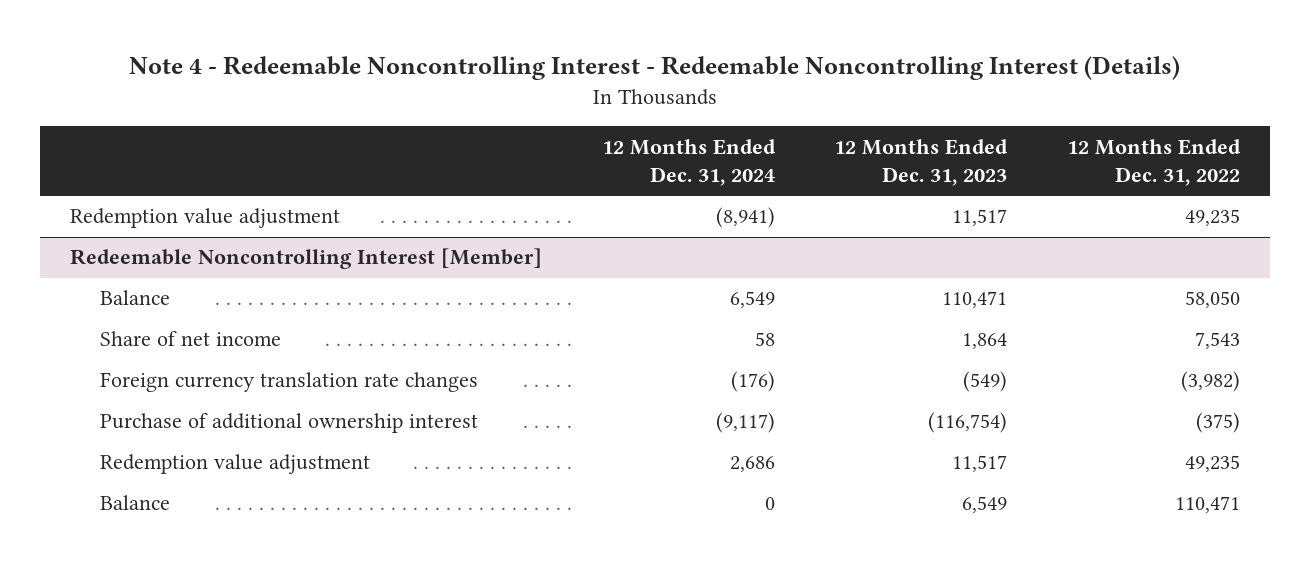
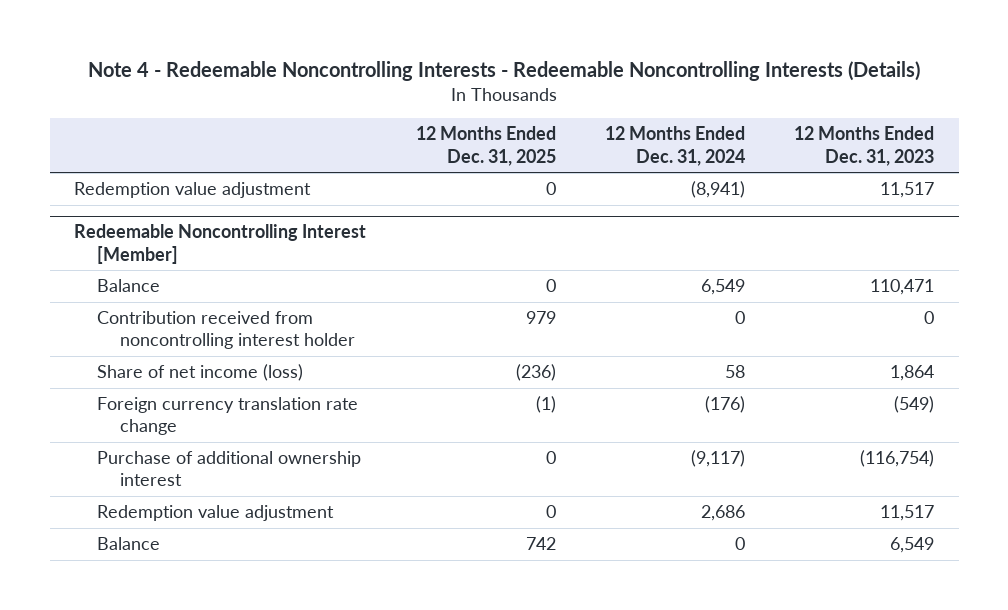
- Note 4 - Redeemable Noncontrolling Interest - Redeemable Noncontrolling Interest (Details)
+ Note 4 - Redeemable Noncontrolling Interests - Redeemable Noncontrolling Interests (Details)
- | 12 Months Ended Dec. 31, 2024 | 12 Months Ended Dec. 31, 2023 | 12 Months Ended Dec. 31, 2022
+ | 12 Months Ended Dec. 31, 2025 | 12 Months Ended Dec. 31, 2024 | 12 Months Ended Dec. 31, 2023
@ Redeemable Noncontrolling Interest [Member]
- Share of net income | 58 | 1,864 | 7,543
- Foreign currency translation rate changes | (176) | (549) | (3,982)
+ Contribution received from noncontrolling interest holder | 979 | 0 | 0
+ Share of net income (loss) | (236) | 58 | 1,864
+ Foreign currency translation rate change | (1) | (176) | (549)

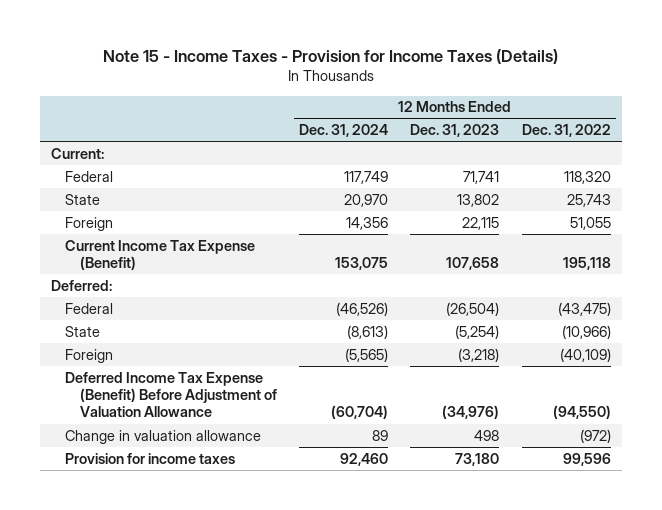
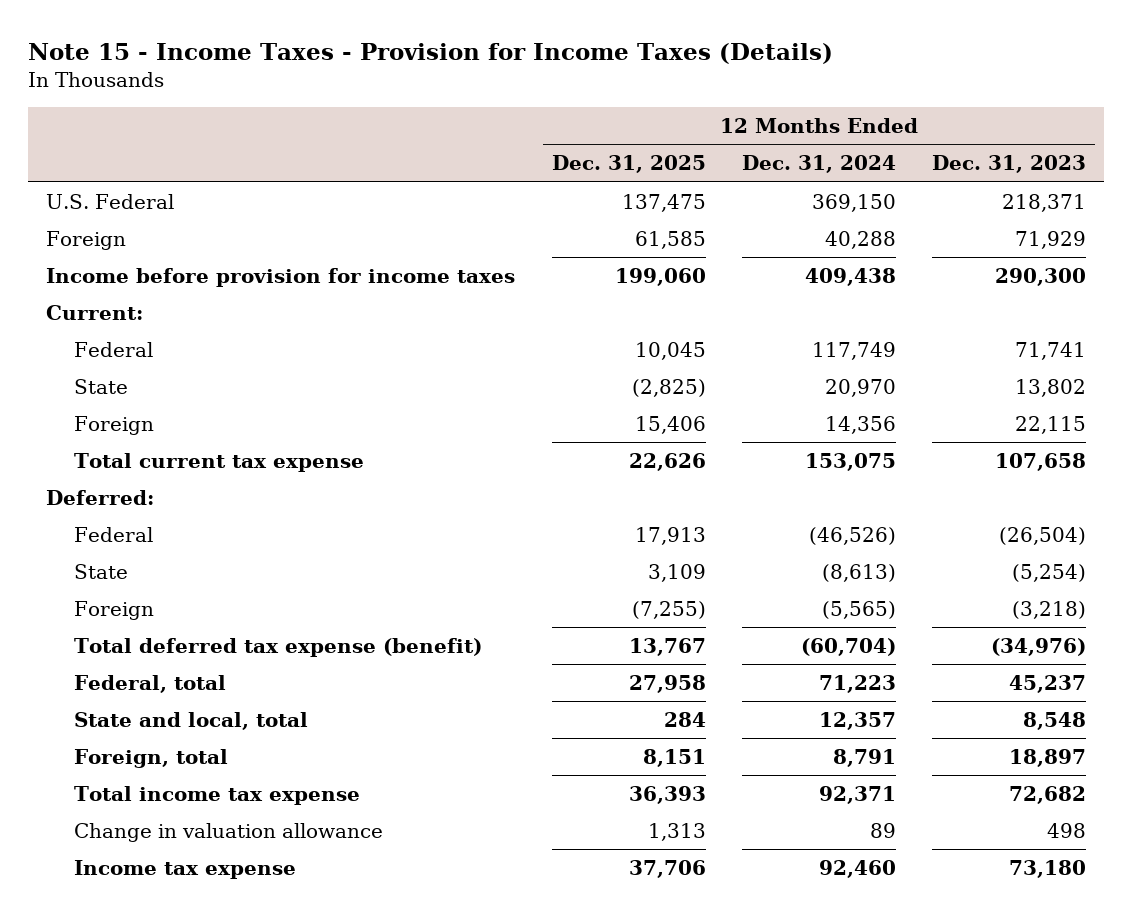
- | 12 Months Ended Dec. 31, 2024 | 12 Months Ended Dec. 31, 2023 | 12 Months Ended Dec. 31, 2022
+ | 12 Months Ended Dec. 31, 2025 | 12 Months Ended Dec. 31, 2024 | 12 Months Ended Dec. 31, 2023
+ U.S. Federal | 137,475 | 369,150 | 218,371
+ Foreign | 61,585 | 40,288 | 71,929
+ Income before provision for income taxes | 199,060 | 409,438 | 290,300
- Current Income Tax Expense (Benefit) | 153,075 | 107,658 | 195,118
+ Total current tax expense | 22,626 | 153,075 | 107,658
- Deferred Income Tax Expense (Benefit) Before Adjustment of Valuation Allowance | (60,704) | (34,976) | (94,550)
+ Total deferred tax expense (benefit) | 13,767 | (60,704) | (34,976)
+ Federal, total | 27,958 | 71,223 | 45,237
+ State and local, total | 284 | 12,357 | 8,548
+ Foreign, total | 8,151 | 8,791 | 18,897
+ Total income tax expense | 36,393 | 92,371 | 72,682
- Provision for income taxes | 92,460 | 73,180 | 99,596
+ Income tax expense | 37,706 | 92,460 | 73,180

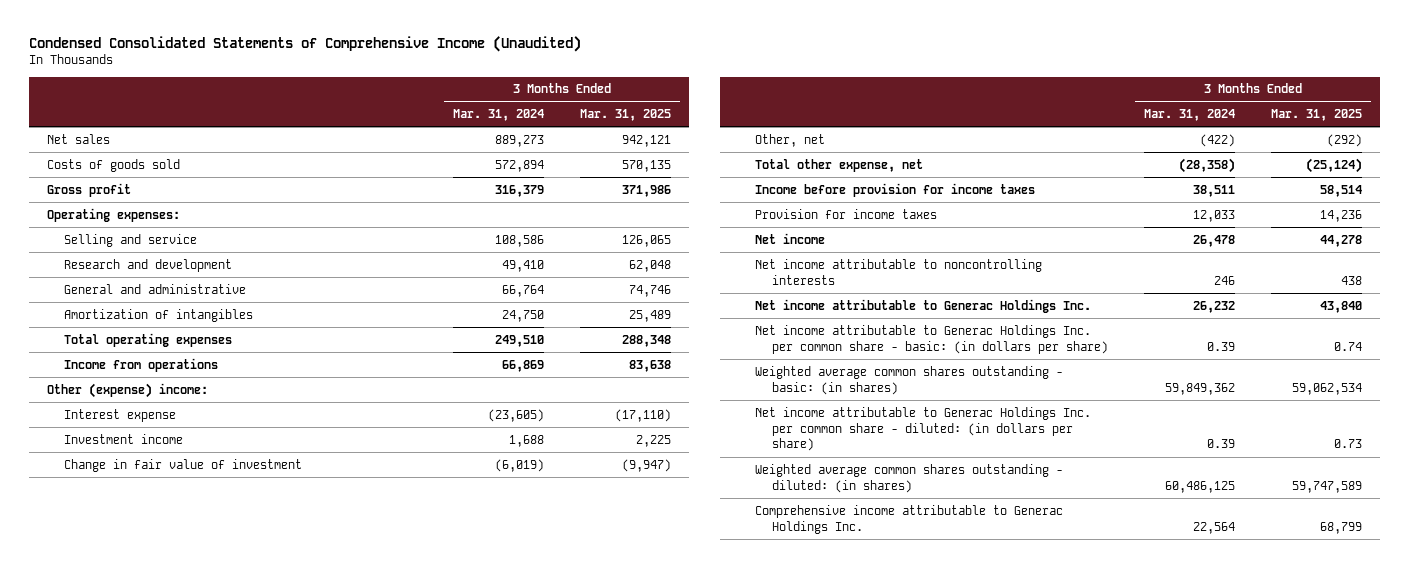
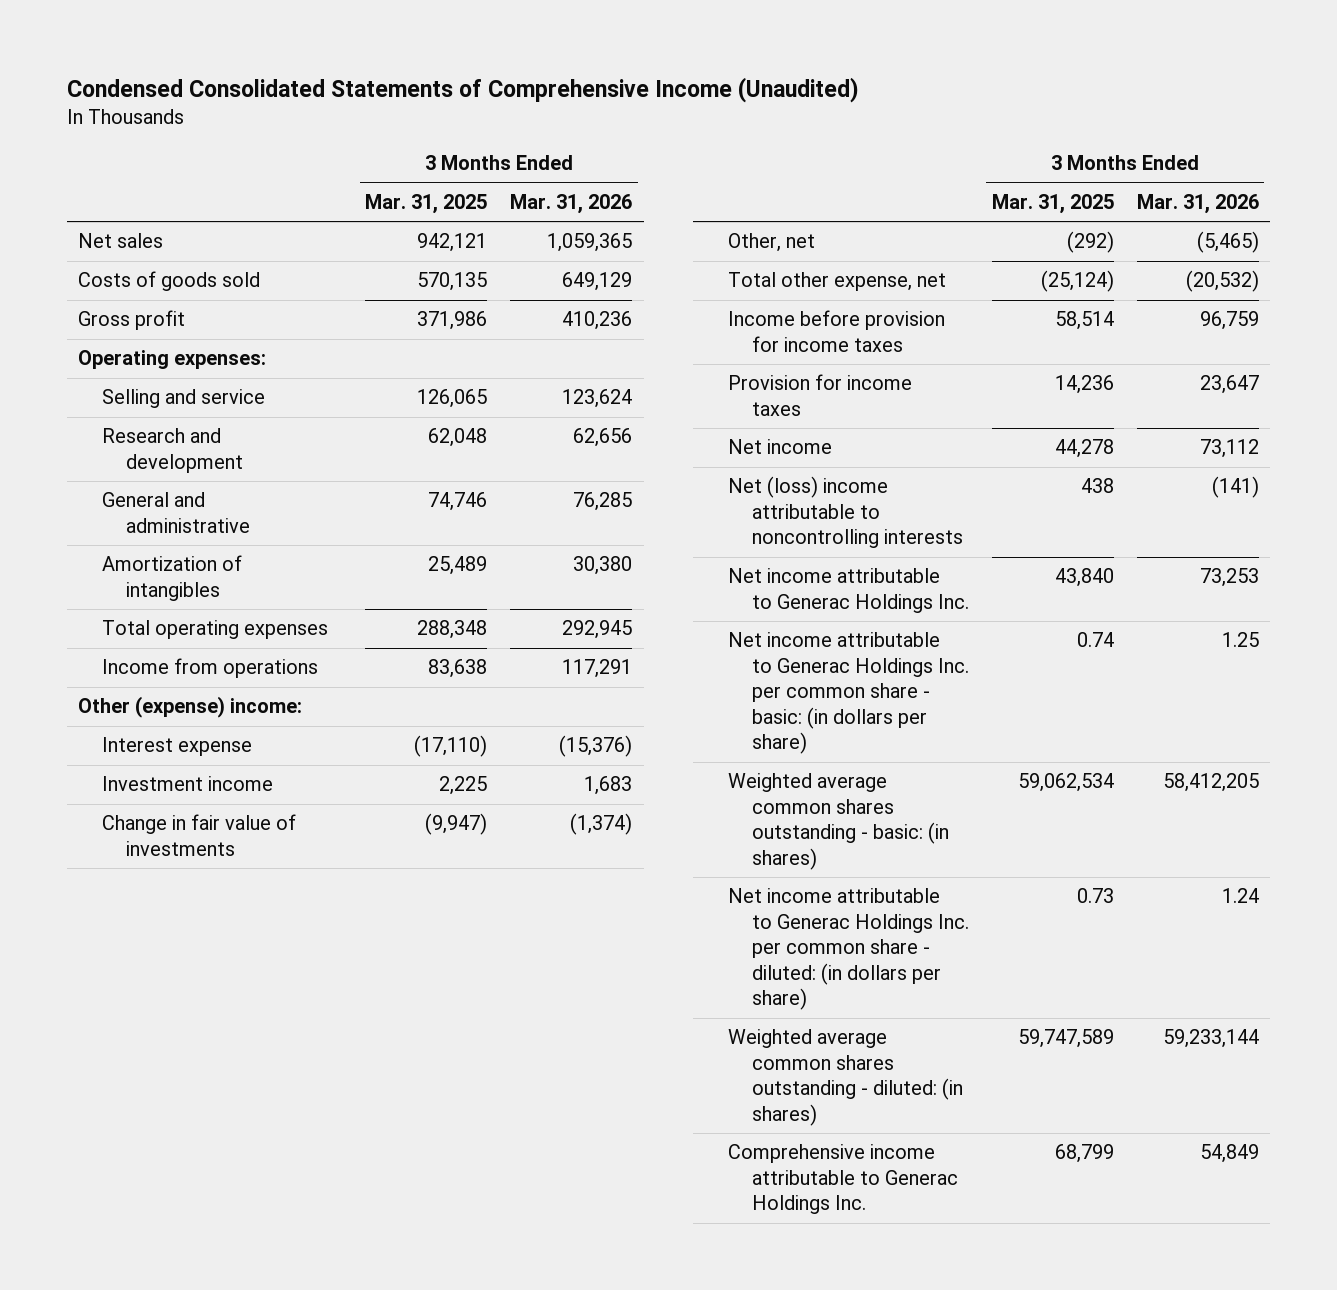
- | 3 Months Ended Mar. 31, 2024 | 3 Months Ended Mar. 31, 2025
+ | 3 Months Ended Mar. 31, 2025 | 3 Months Ended Mar. 31, 2026
- Change in fair value of investment | (6,019) | (9,947)
+ Change in fair value of investments | (9,947) | (1,374)
- Net income attributable to noncontrolling interests | 246 | 438
+ Net (loss) income attributable to noncontrolling interests | 438 | (141)

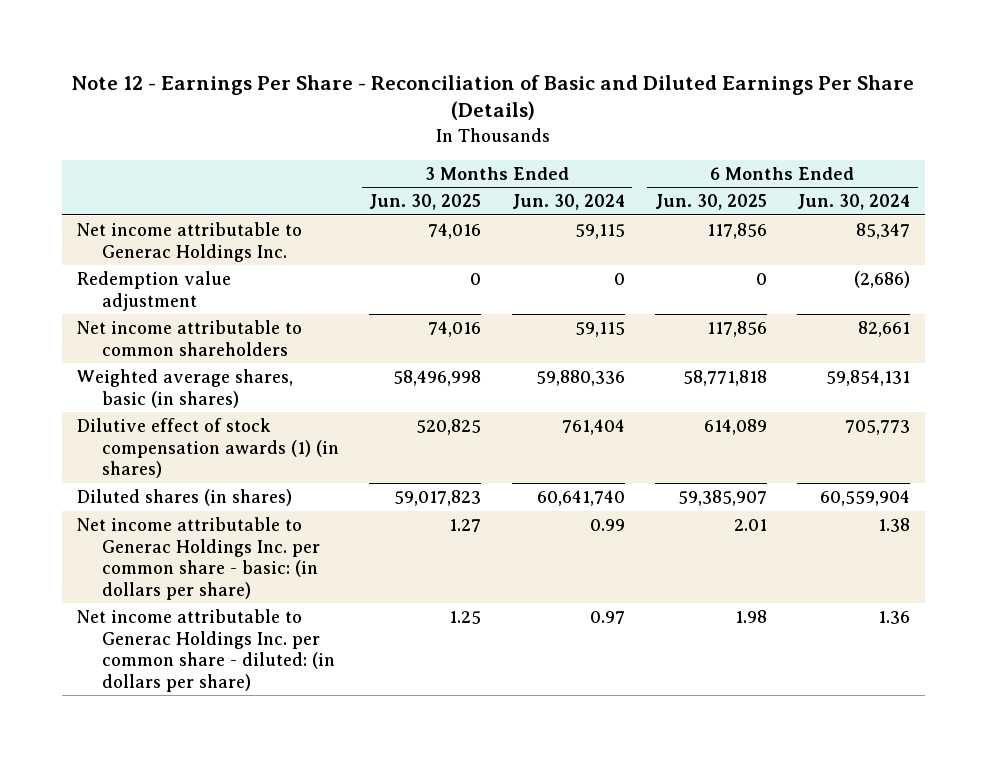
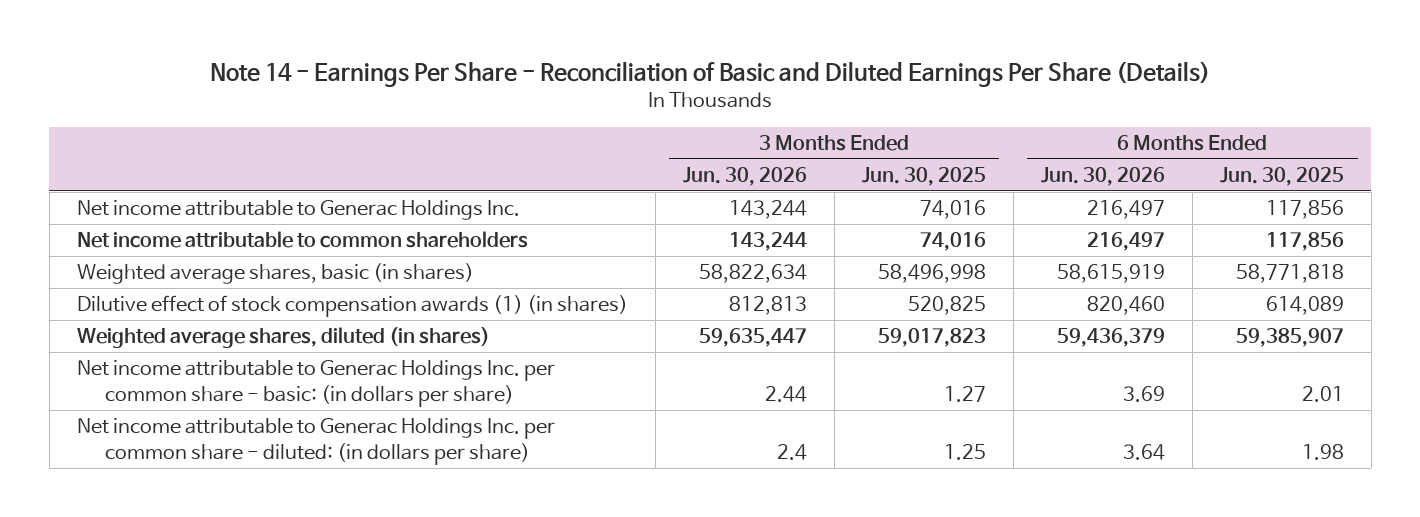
- Note 12 - Earnings Per Share - Reconciliation of Basic and Diluted Earnings Per Share (Details)
+ Note 14 - Earnings Per Share - Reconciliation of Basic and Diluted Earnings Per Share (Details)
- | 3 Months Ended Jun. 30, 2025 | 3 Months Ended Jun. 30, 2024 | 6 Months Ended Jun. 30, 2025 | 6 Months Ended Jun. 30, 2024
+ | 3 Months Ended Jun. 30, 2026 | 3 Months Ended Jun. 30, 2025 | 6 Months Ended Jun. 30, 2026 | 6 Months Ended Jun. 30, 2025
- Redemption value adjustment | 0 | 0 | 0 | (2,686)
- Diluted shares (in shares) | 59,017,823 | 60,641,740 | 59,385,907 | 60,559,904
+ Weighted average shares, diluted (in shares) | 59,635,447 | 59,017,823 | 59,436,379 | 59,385,907

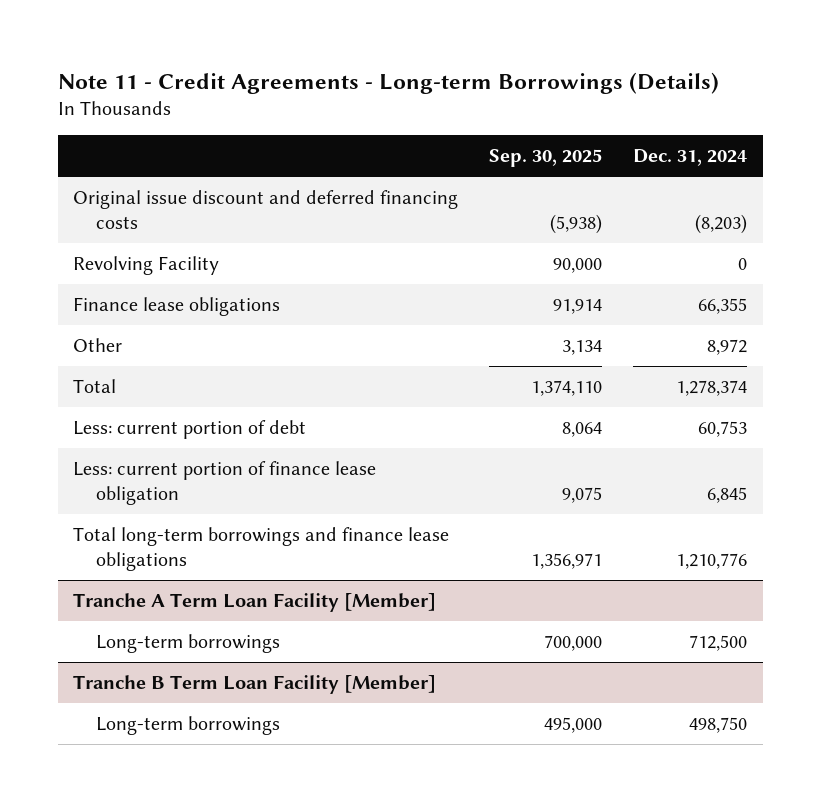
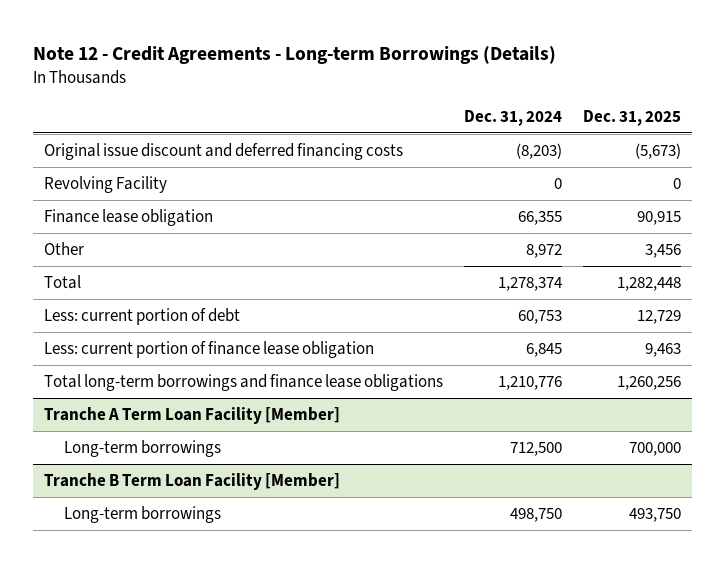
- Note 11 - Credit Agreements - Long-term Borrowings (Details)
+ Note 12 - Credit Agreements - Long-term Borrowings (Details)
- | Sep. 30, 2025 | Dec. 31, 2024
+ | Dec. 31, 2024 | Dec. 31, 2025
- Finance lease obligations | 91,914 | 66,355
+ Finance lease obligation | 66,355 | 90,915

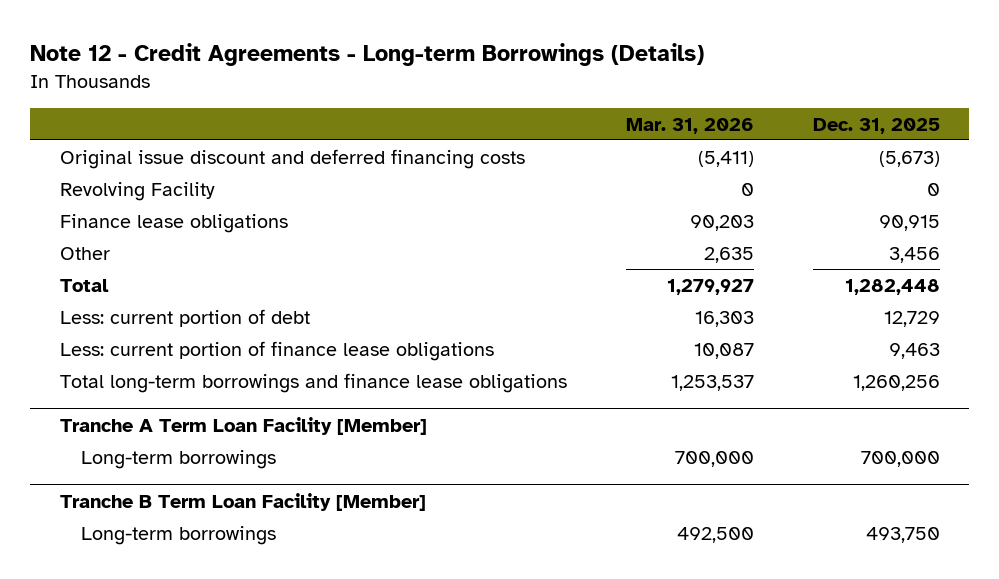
- | Dec. 31, 2024 | Dec. 31, 2025
+ | Mar. 31, 2026 | Dec. 31, 2025
- Finance lease obligation | 66,355 | 90,915
+ Finance lease obligations | 90,203 | 90,915
- Less: current portion of finance lease obligation | 6,845 | 9,463
+ Less: current portion of finance lease obligations | 10,087 | 9,463

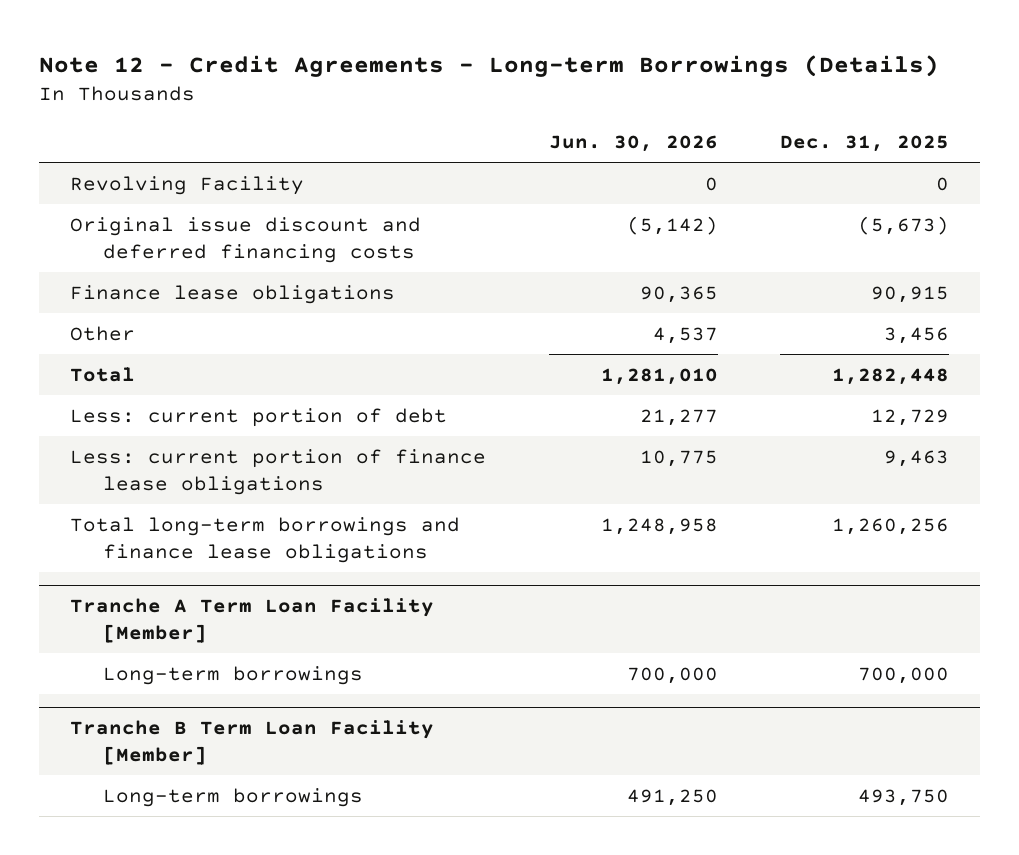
- | Mar. 31, 2026 | Dec. 31, 2025
+ | Jun. 30, 2026 | Dec. 31, 2025
moved down: Original issue discount and deferred financing costs | (5,142) | (5,673)

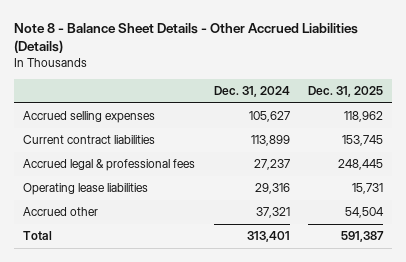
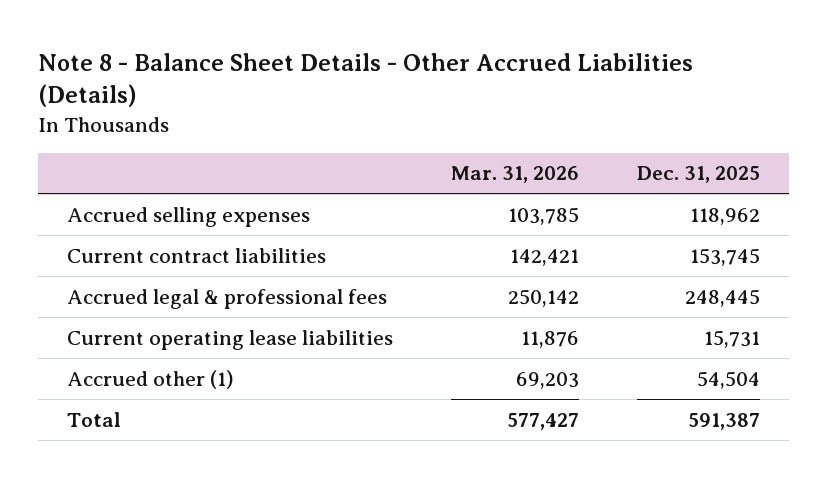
- | Dec. 31, 2024 | Dec. 31, 2025
+ | Mar. 31, 2026 | Dec. 31, 2025
- Operating lease liabilities | 29,316 | 15,731
- Accrued other | 37,321 | 54,504
+ Current operating lease liabilities | 11,876 | 15,731
+ Accrued other (1) | 69,203 | 54,504

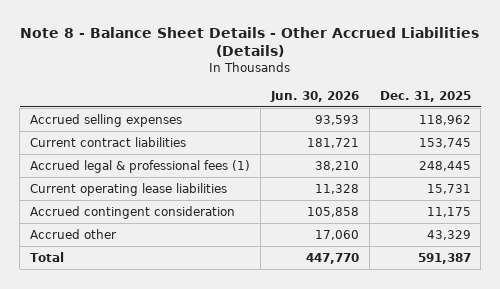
- | Mar. 31, 2026 | Dec. 31, 2025
+ | Jun. 30, 2026 | Dec. 31, 2025
- Accrued legal & professional fees | 250,142 | 248,445
+ Accrued legal & professional fees (1) | 38,210 | 248,445
- Accrued other (1) | 69,203 | 54,504
+ Accrued contingent consideration | 105,858 | 11,175
+ Accrued other | 17,060 | 43,329

